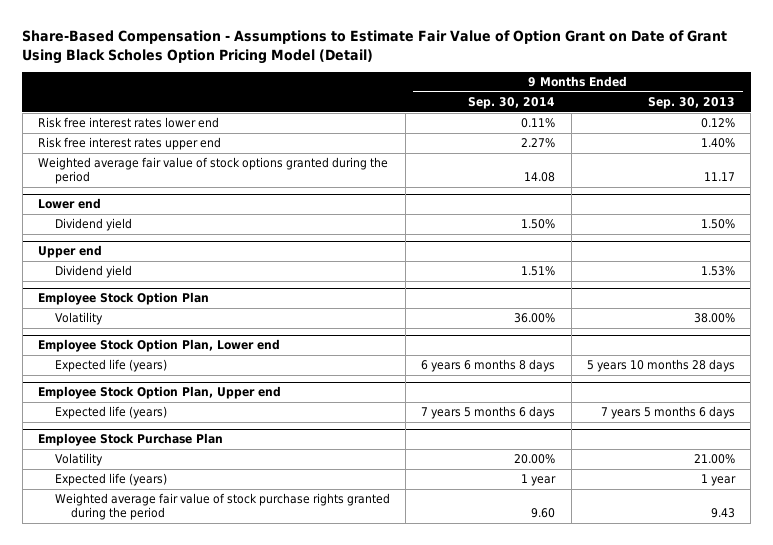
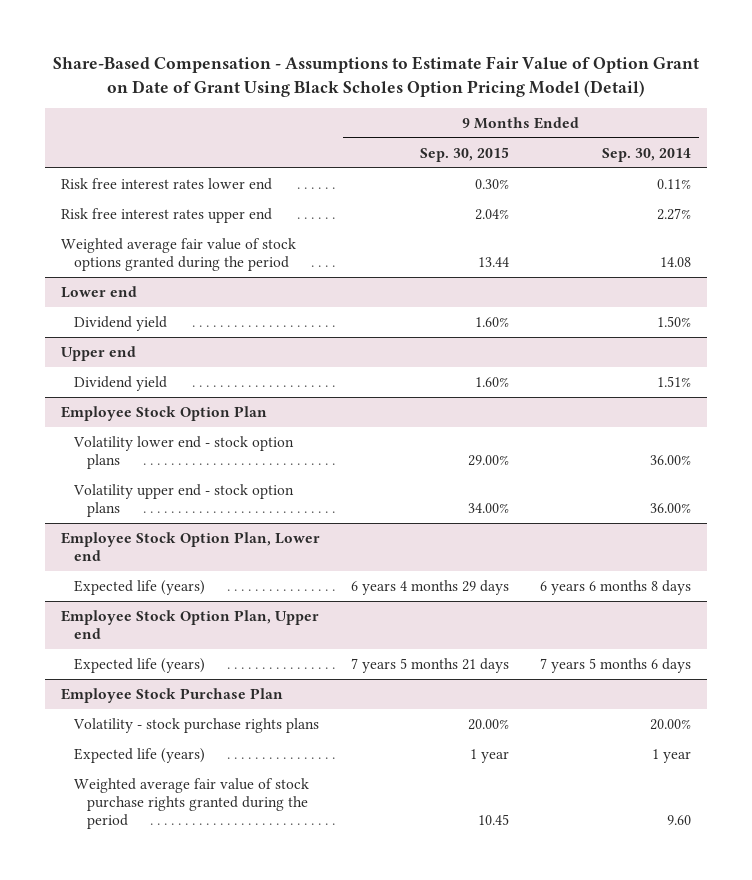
- | 9 Months Ended Sep. 30, 2014 | 9 Months Ended Sep. 30, 2013
+ | 9 Months Ended Sep. 30, 2015 | 9 Months Ended Sep. 30, 2014
@ Employee Stock Option Plan
- Volatility | 36.00% | 38.00%
+ Volatility lower end - stock option plans | 29.00% | 36.00%
+ Volatility upper end - stock option plans | 34.00% | 36.00%
@ Employee Stock Purchase Plan
- Volatility | 20.00% | 21.00%
+ Volatility - stock purchase rights plans | 20.00% | 20.00%

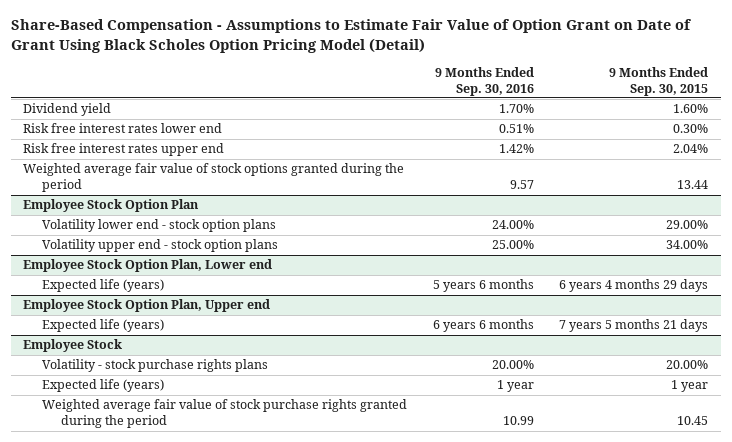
- | 9 Months Ended Sep. 30, 2015 | 9 Months Ended Sep. 30, 2014
+ | 9 Months Ended Sep. 30, 2016 | 9 Months Ended Sep. 30, 2015
+ Dividend yield | 1.70% | 1.60%
- Lower end
- Dividend yield | 1.60% | 1.50%
- Upper end
- Dividend yield | 1.60% | 1.51%
- Employee Stock Purchase Plan
+ Employee Stock

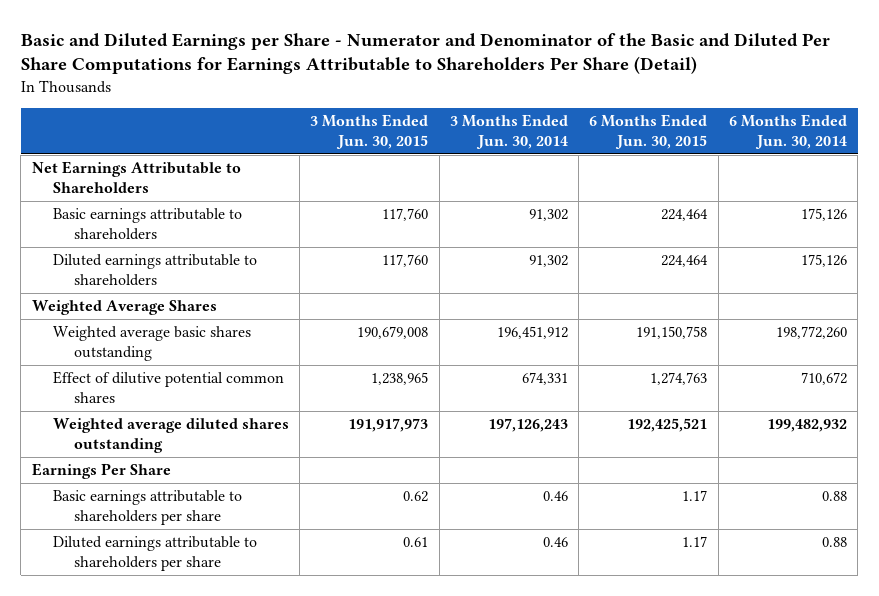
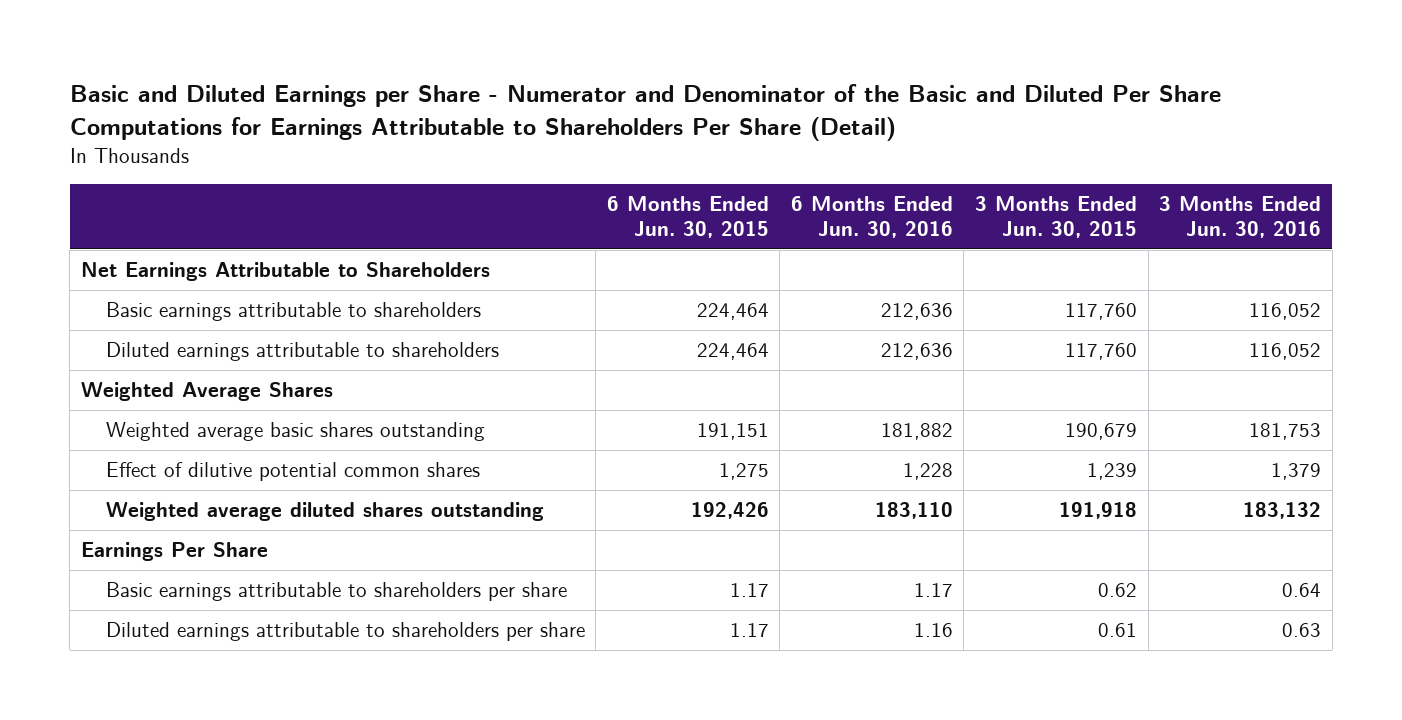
- | 3 Months Ended Jun. 30, 2015 | 3 Months Ended Jun. 30, 2014 | 6 Months Ended Jun. 30, 2015 | 6 Months Ended Jun. 30, 2014
+ | 6 Months Ended Jun. 30, 2015 | 6 Months Ended Jun. 30, 2016 | 3 Months Ended Jun. 30, 2015 | 3 Months Ended Jun. 30, 2016
- Weighted average basic shares outstanding | 190,679,008 | 196,451,912 | 191,150,758 | 198,772,260
- Effect of dilutive potential common shares | 1,238,965 | 674,331 | 1,274,763 | 710,672
- Weighted average diluted shares outstanding | 191,917,973 | 197,126,243 | 192,425,521 | 199,482,932
+ Weighted average basic shares outstanding | 191,151 | 181,882 | 190,679 | 181,753
+ Effect of dilutive potential common shares | 1,275 | 1,228 | 1,239 | 1,379
+ Weighted average diluted shares outstanding | 192,426 | 183,110 | 191,918 | 183,132

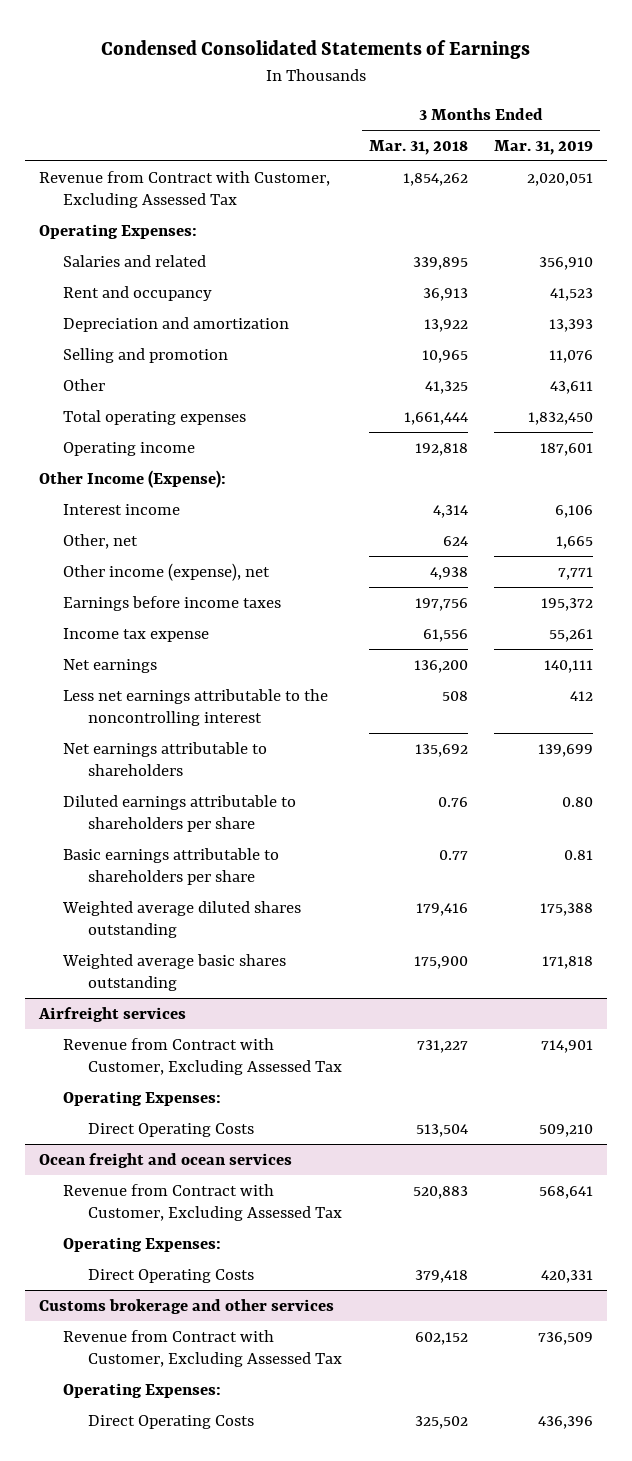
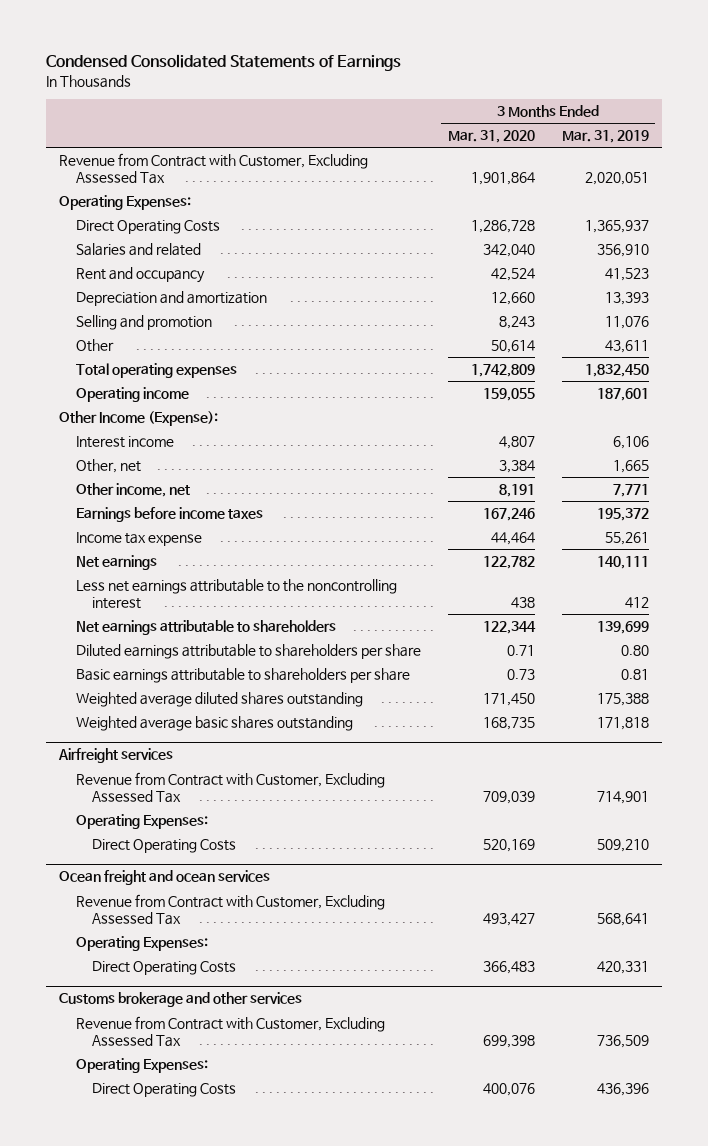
- | 3 Months Ended Mar. 31, 2018 | 3 Months Ended Mar. 31, 2019
+ | 3 Months Ended Mar. 31, 2020 | 3 Months Ended Mar. 31, 2019
+ Direct Operating Costs | 1,286,728 | 1,365,937
- Other income (expense), net | 4,938 | 7,771
+ Other income, net | 8,191 | 7,771

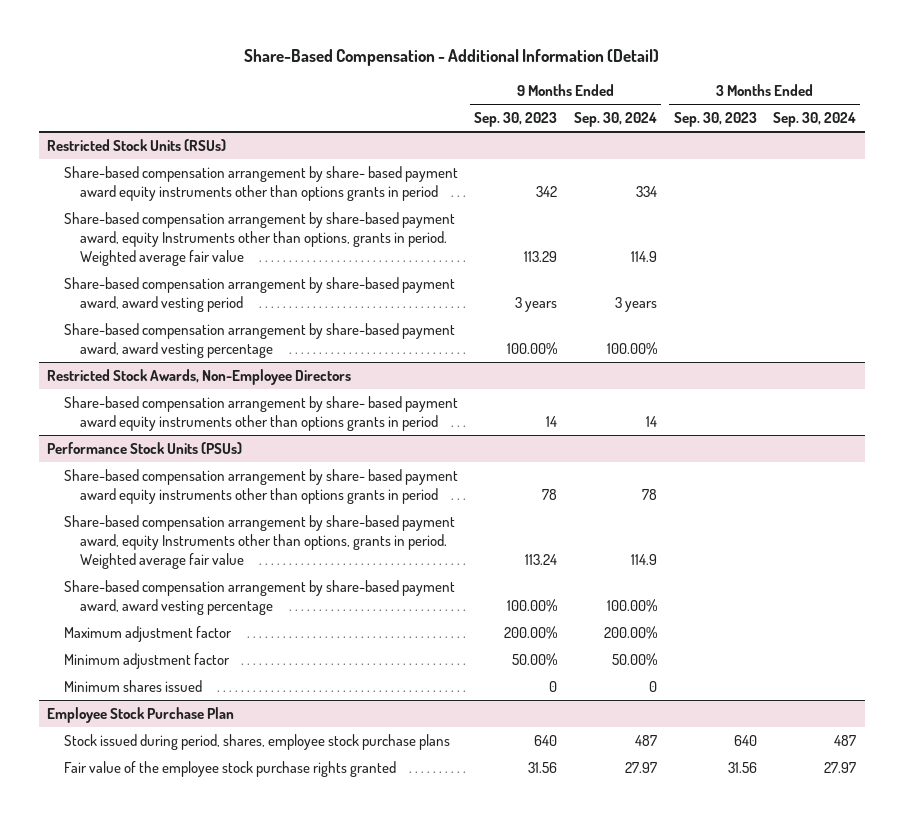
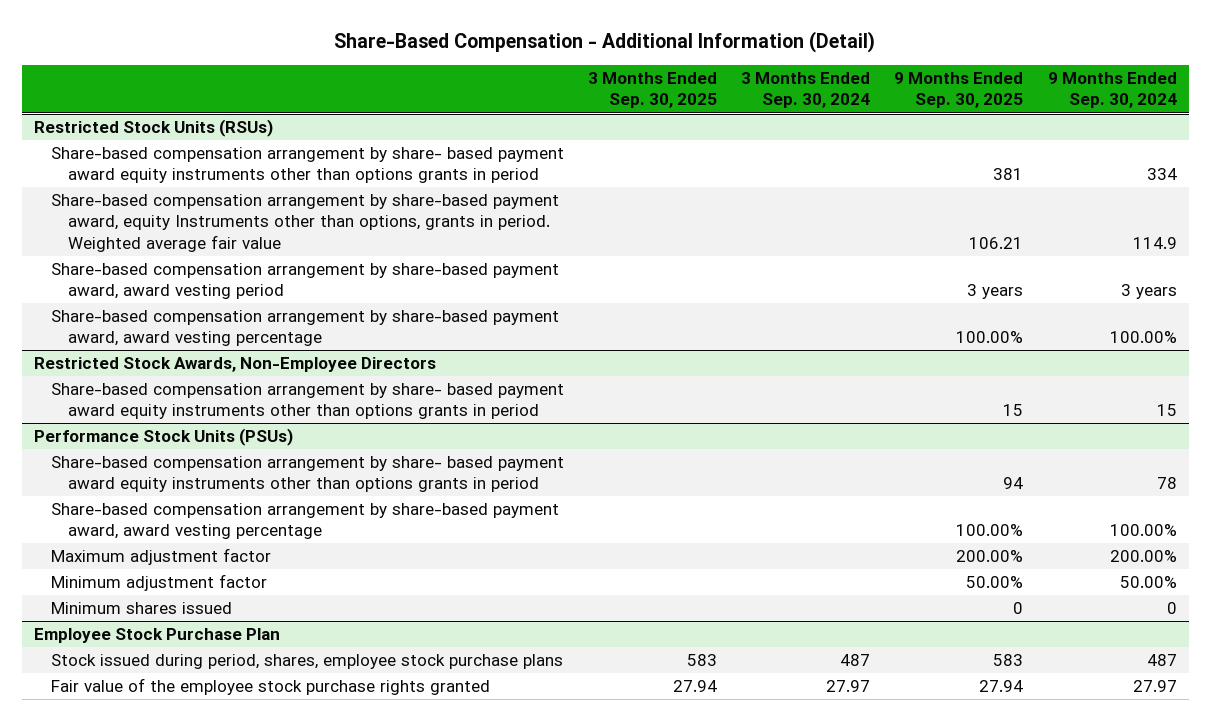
- | 9 Months Ended Sep. 30, 2023 | 9 Months Ended Sep. 30, 2024 | 3 Months Ended Sep. 30, 2023 | 3 Months Ended Sep. 30, 2024
+ | 3 Months Ended Sep. 30, 2025 | 3 Months Ended Sep. 30, 2024 | 9 Months Ended Sep. 30, 2025 | 9 Months Ended Sep. 30, 2024
@ Restricted Stock Awards, Non-Employee Directors
- Share-based compensation arrangement by share- based payment award equity instruments other than options grants in period | 14 | 14 | |
+ Share-based compensation arrangement by share- based payment award equity instruments other than options grants in period | | | 15 | 15
@ Performance Stock Units (PSUs)
- Share-based compensation arrangement by share-based payment award, equity Instruments other than options, grants in period. Weighted average fair value | 113.24 | 114.9 | |

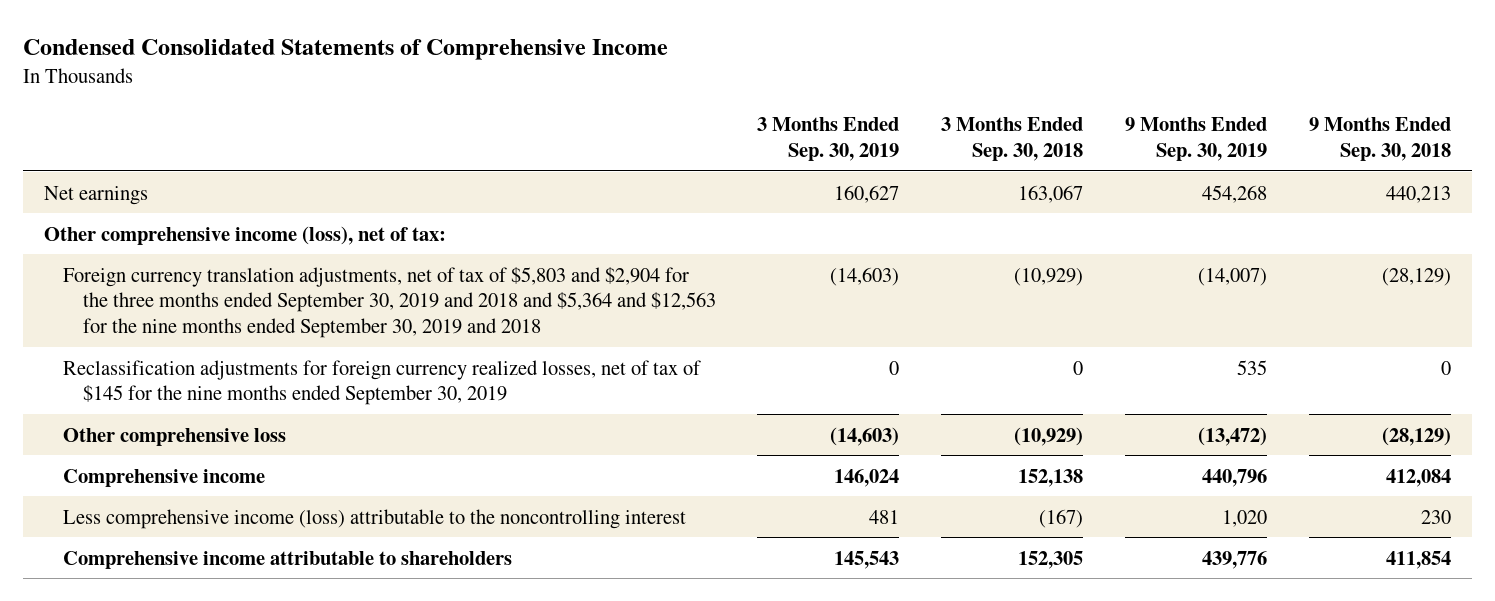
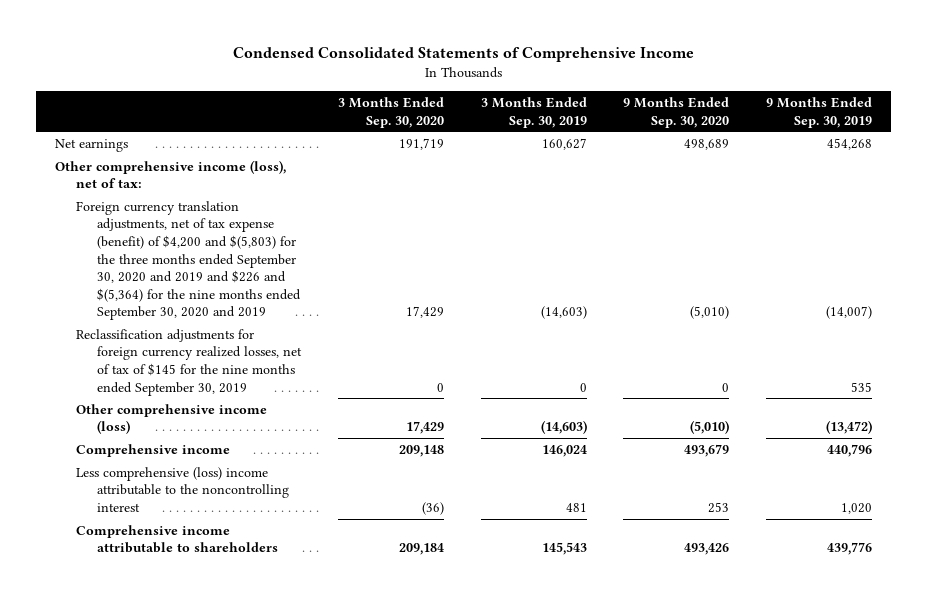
- | 3 Months Ended Sep. 30, 2019 | 3 Months Ended Sep. 30, 2018 | 9 Months Ended Sep. 30, 2019 | 9 Months Ended Sep. 30, 2018
+ | 3 Months Ended Sep. 30, 2020 | 3 Months Ended Sep. 30, 2019 | 9 Months Ended Sep. 30, 2020 | 9 Months Ended Sep. 30, 2019
- Foreign currency translation adjustments, net of tax of $5,803 and $2,904 for the three months ended September 30, 2019 and 2018 and $5,364 and $12,563 for the nine months ended September 30, 2019 and 2018 | (14,603) | (10,929) | (14,007) | (28,129)
+ Foreign currency translation adjustments, net of tax expense (benefit) of $4,200 and $(5,803) for the three months ended September 30, 2020 and 2019 and $226 and $(5,364) for the nine months ended September 30, 2020 and 2019 | 17,429 | (14,603) | (5,010) | (14,007)
- Other comprehensive loss | (14,603) | (10,929) | (13,472) | (28,129)
+ Other comprehensive income (loss) | 17,429 | (14,603) | (5,010) | (13,472)
- Less comprehensive income (loss) attributable to the noncontrolling interest | 481 | (167) | 1,020 | 230
+ Less comprehensive (loss) income attributable to the noncontrolling interest | (36) | 481 | 253 | 1,020

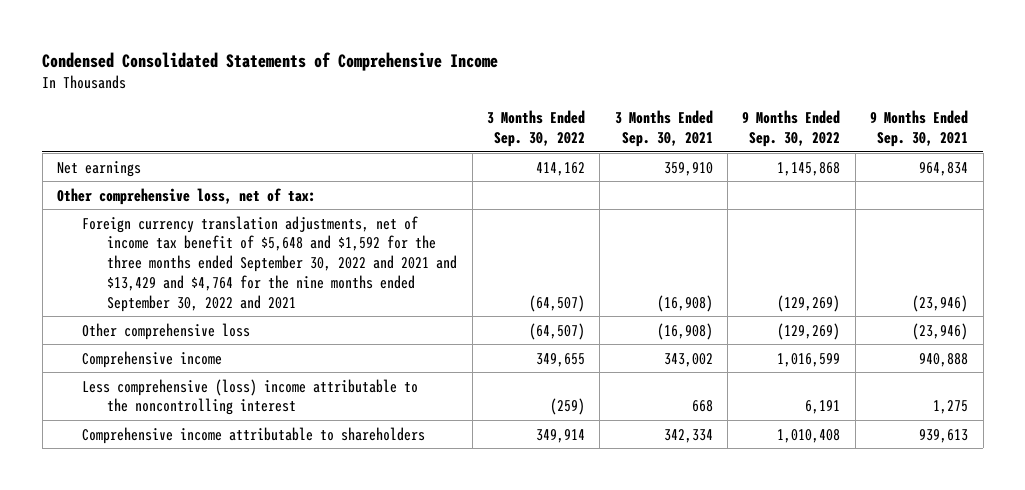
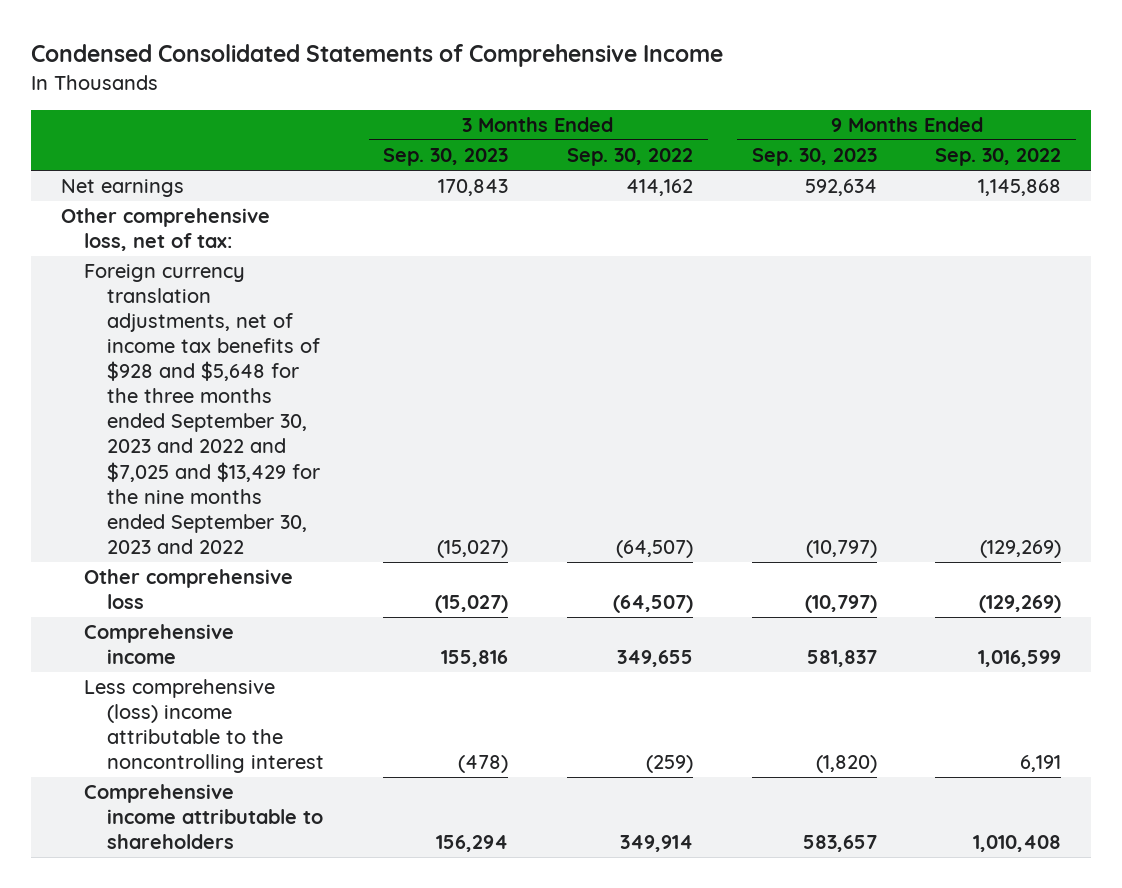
- | 3 Months Ended Sep. 30, 2022 | 3 Months Ended Sep. 30, 2021 | 9 Months Ended Sep. 30, 2022 | 9 Months Ended Sep. 30, 2021
+ | 3 Months Ended Sep. 30, 2023 | 3 Months Ended Sep. 30, 2022 | 9 Months Ended Sep. 30, 2023 | 9 Months Ended Sep. 30, 2022
- Foreign currency translation adjustments, net of income tax benefit of $5,648 and $1,592 for the three months ended September 30, 2022 and 2021 and $13,429 and $4,764 for the nine months ended September 30, 2022 and 2021 | (64,507) | (16,908) | (129,269) | (23,946)
+ Foreign currency translation adjustments, net of income tax benefits of $928 and $5,648 for the three months ended September 30, 2023 and 2022 and $7,025 and $13,429 for the nine months ended September 30, 2023 and 2022 | (15,027) | (64,507) | (10,797) | (129,269)

